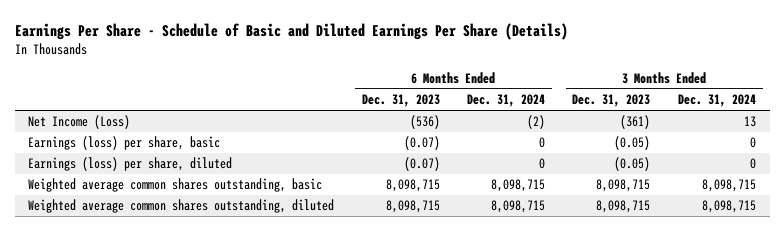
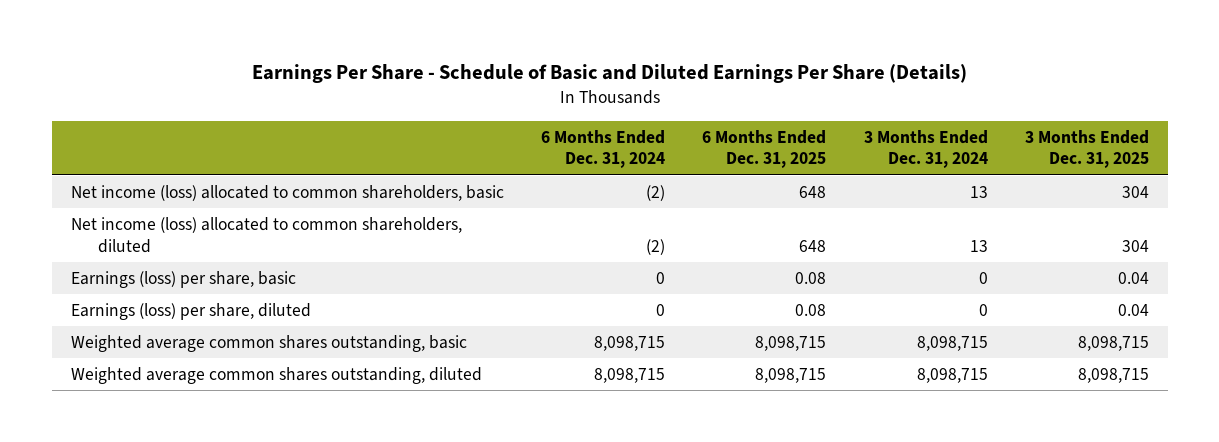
- | 6 Months Ended Dec. 31, 2023 | 6 Months Ended Dec. 31, 2024 | 3 Months Ended Dec. 31, 2023 | 3 Months Ended Dec. 31, 2024
+ | 6 Months Ended Dec. 31, 2024 | 6 Months Ended Dec. 31, 2025 | 3 Months Ended Dec. 31, 2024 | 3 Months Ended Dec. 31, 2025
- Net Income (Loss) | (536) | (2) | (361) | 13
+ Net income (loss) allocated to common shareholders, basic | (2) | 648 | 13 | 304
+ Net income (loss) allocated to common shareholders, diluted | (2) | 648 | 13 | 304

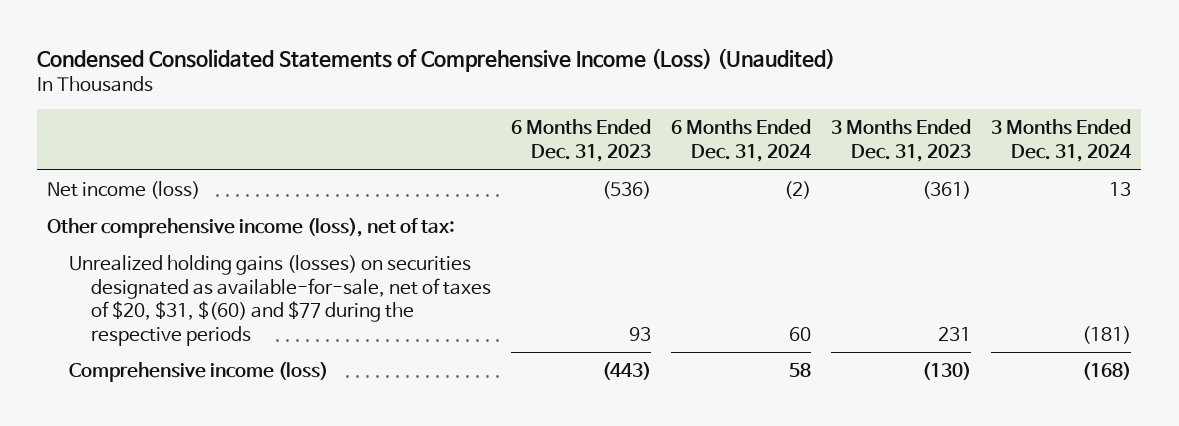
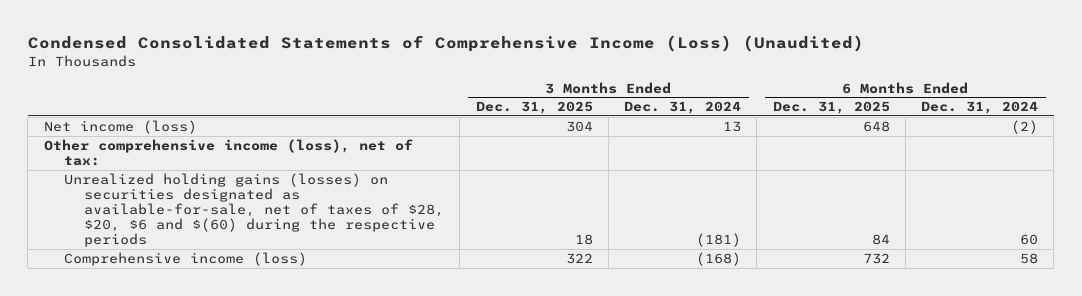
- | 6 Months Ended Dec. 31, 2023 | 6 Months Ended Dec. 31, 2024 | 3 Months Ended Dec. 31, 2023 | 3 Months Ended Dec. 31, 2024
+ | 3 Months Ended Dec. 31, 2025 | 3 Months Ended Dec. 31, 2024 | 6 Months Ended Dec. 31, 2025 | 6 Months Ended Dec. 31, 2024
- Unrealized holding gains (losses) on securities designated as available-for-sale, net of taxes of $20, $31, $(60) and $77 during the respective periods | 93 | 60 | 231 | (181)
+ Unrealized holding gains (losses) on securities designated as available-for-sale, net of taxes of $28, $20, $6 and $(60) during the respective periods | 18 | (181) | 84 | 60

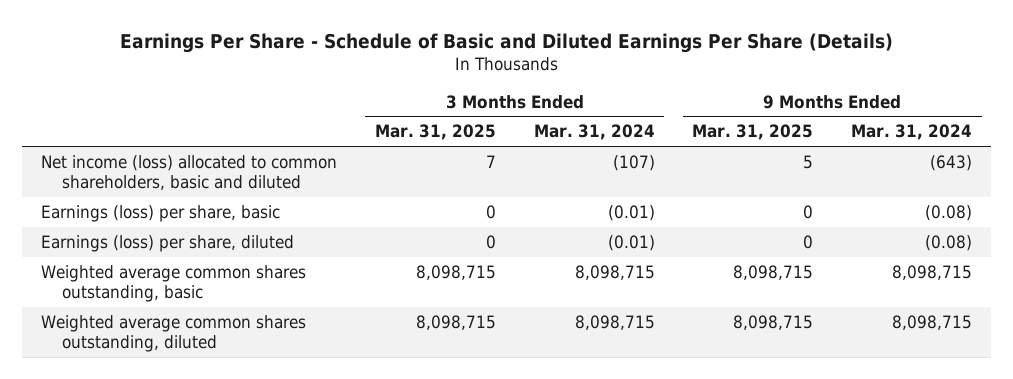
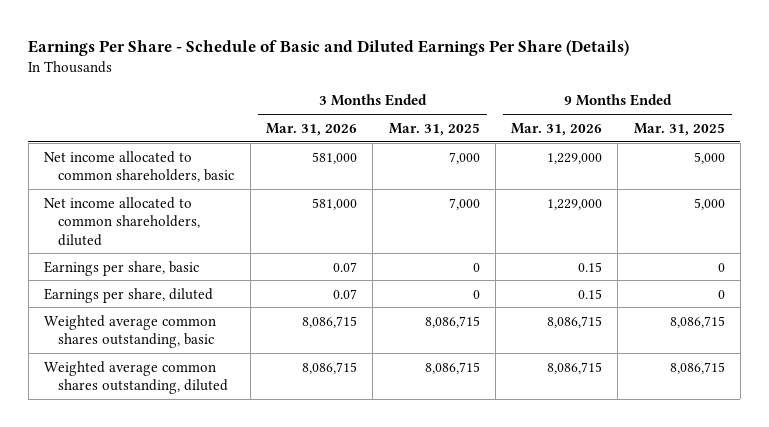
- | 3 Months Ended Mar. 31, 2025 | 3 Months Ended Mar. 31, 2024 | 9 Months Ended Mar. 31, 2025 | 9 Months Ended Mar. 31, 2024
+ | 3 Months Ended Mar. 31, 2026 | 3 Months Ended Mar. 31, 2025 | 9 Months Ended Mar. 31, 2026 | 9 Months Ended Mar. 31, 2025
- Net income (loss) allocated to common shareholders, basic and diluted | 7 | (107) | 5 | (643)
- Earnings (loss) per share, basic | 0 | (0.01) | 0 | (0.08)
- Earnings (loss) per share, diluted | 0 | (0.01) | 0 | (0.08)
- Weighted average common shares outstanding, basic | 8,098,715 | 8,098,715 | 8,098,715 | 8,098,715
- Weighted average common shares outstanding, diluted | 8,098,715 | 8,098,715 | 8,098,715 | 8,098,715
+ Net income allocated to common shareholders, basic | 581,000 | 7,000 | 1,229,000 | 5,000
+ Net income allocated to common shareholders, diluted | 581,000 | 7,000 | 1,229,000 | 5,000
+ Earnings per share, basic | 0.07 | 0 | 0.15 | 0
+ Earnings per share, diluted | 0.07 | 0 | 0.15 | 0
+ Weighted average common shares outstanding, basic | 8,086,715 | 8,086,715 | 8,086,715 | 8,086,715
+ Weighted average common shares outstanding, diluted | 8,086,715 | 8,086,715 | 8,086,715 | 8,086,715

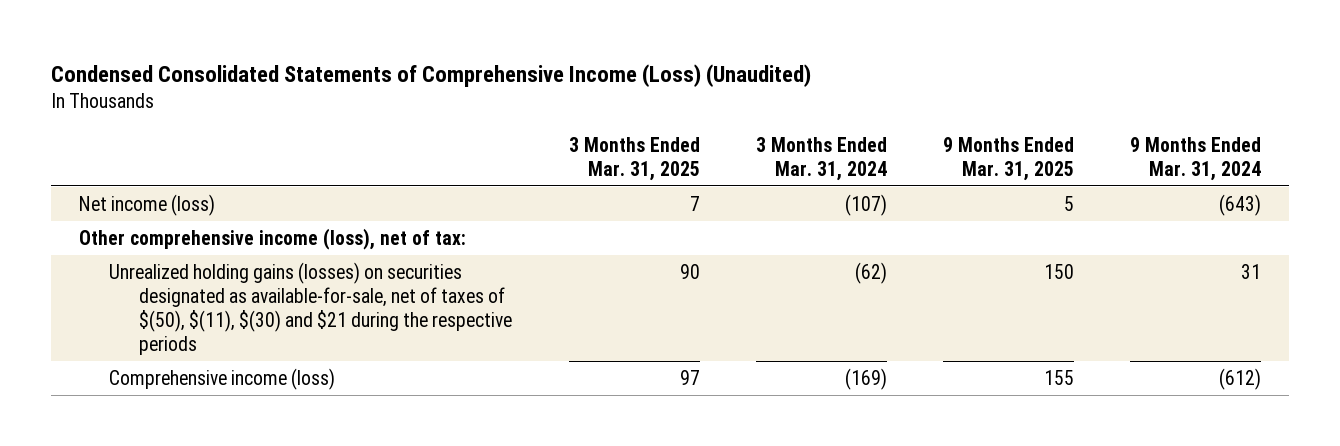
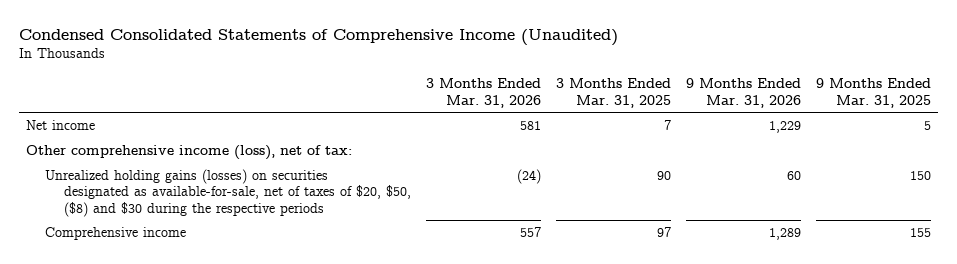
- Condensed Consolidated Statements of Comprehensive Income (Loss) (Unaudited)
+ Condensed Consolidated Statements of Comprehensive Income (Unaudited)
- | 3 Months Ended Mar. 31, 2025 | 3 Months Ended Mar. 31, 2024 | 9 Months Ended Mar. 31, 2025 | 9 Months Ended Mar. 31, 2024
+ | 3 Months Ended Mar. 31, 2026 | 3 Months Ended Mar. 31, 2025 | 9 Months Ended Mar. 31, 2026 | 9 Months Ended Mar. 31, 2025
- Net income (loss) | 7 | (107) | 5 | (643)
+ Net income | 581 | 7 | 1,229 | 5
- Unrealized holding gains (losses) on securities designated as available-for-sale, net of taxes of $(50), $(11), $(30) and $21 during the respective periods | 90 | (62) | 150 | 31
- Comprehensive income (loss) | 97 | (169) | 155 | (612)
+ Unrealized holding gains (losses) on securities designated as available-for-sale, net of taxes of $20, $50, ($8) and $30 during the respective periods | (24) | 90 | 60 | 150
+ Comprehensive income | 557 | 97 | 1,289 | 155

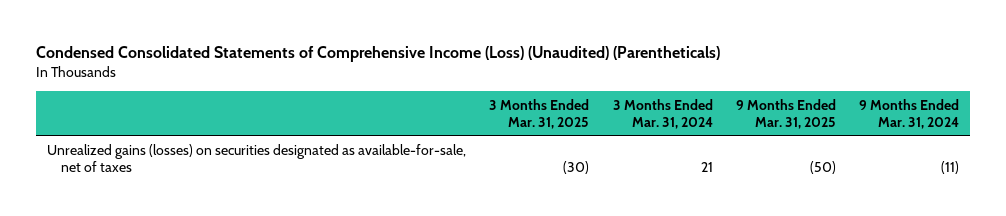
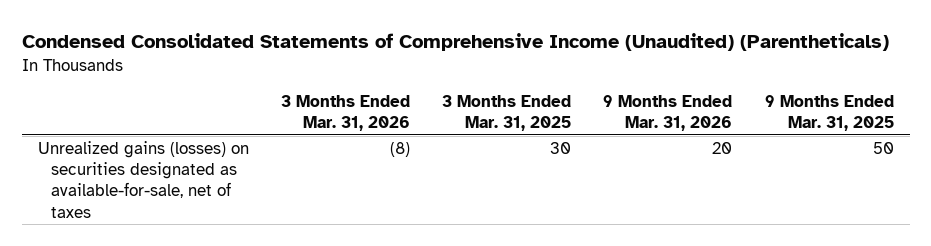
- Condensed Consolidated Statements of Comprehensive Income (Loss) (Unaudited) (Parentheticals)
+ Condensed Consolidated Statements of Comprehensive Income (Unaudited) (Parentheticals)
- | 3 Months Ended Mar. 31, 2025 | 3 Months Ended Mar. 31, 2024 | 9 Months Ended Mar. 31, 2025 | 9 Months Ended Mar. 31, 2024
+ | 3 Months Ended Mar. 31, 2026 | 3 Months Ended Mar. 31, 2025 | 9 Months Ended Mar. 31, 2026 | 9 Months Ended Mar. 31, 2025
- Unrealized gains (losses) on securities designated as available-for-sale, net of taxes | (30) | 21 | (50) | (11)
+ Unrealized gains (losses) on securities designated as available-for-sale, net of taxes | (8) | 30 | 20 | 50

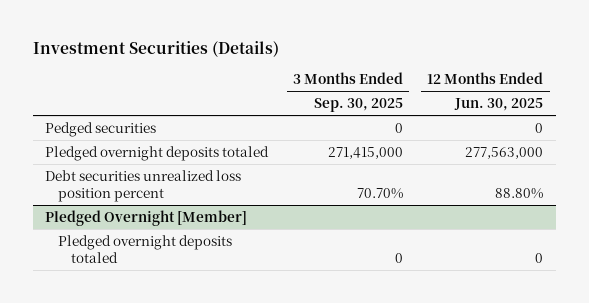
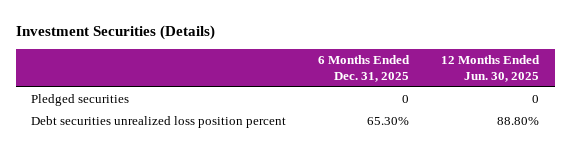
- | 3 Months Ended Sep. 30, 2025 | 12 Months Ended Jun. 30, 2025
+ | 6 Months Ended Dec. 31, 2025 | 12 Months Ended Jun. 30, 2025
- Pedged securities | 0 | 0
- Pledged overnight deposits totaled | 271,415,000 | 277,563,000
+ Pledged securities | 0 | 0
- Pledged Overnight [Member]
- Pledged overnight deposits totaled | 0 | 0

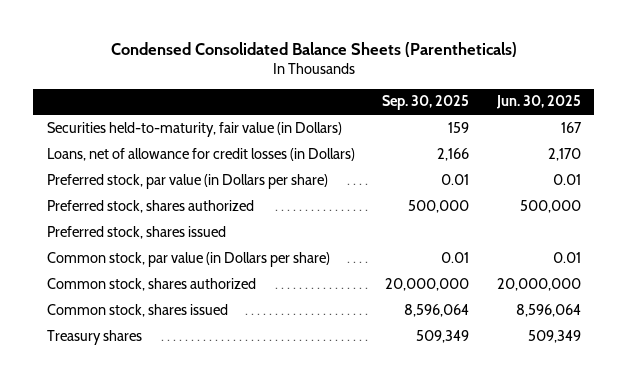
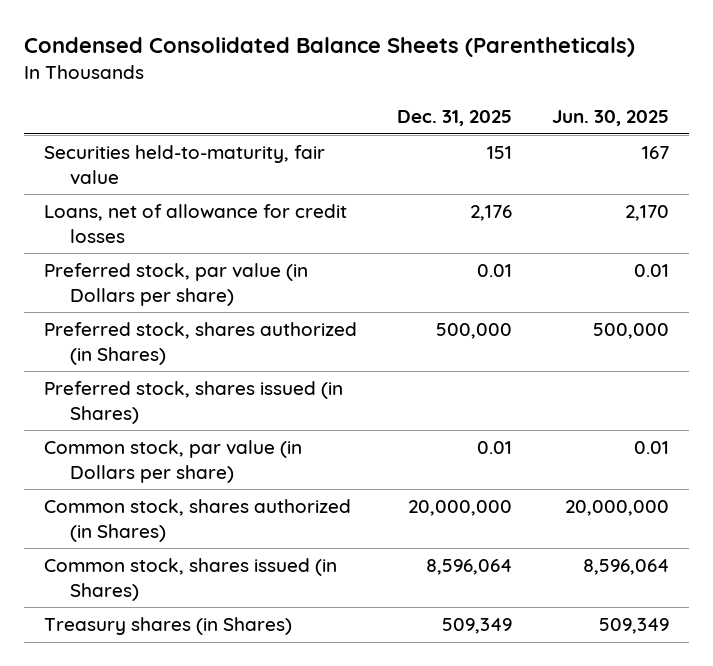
- | Sep. 30, 2025 | Jun. 30, 2025
+ | Dec. 31, 2025 | Jun. 30, 2025
- Securities held-to-maturity, fair value (in Dollars) | 159 | 167
- Loans, net of allowance for credit losses (in Dollars) | 2,166 | 2,170
+ Securities held-to-maturity, fair value | 151 | 167
+ Loans, net of allowance for credit losses | 2,176 | 2,170
- Preferred stock, shares authorized | 500,000 | 500,000
- Preferred stock, shares issued
+ Preferred stock, shares authorized (in Shares) | 500,000 | 500,000
+ Preferred stock, shares issued (in Shares)
- Common stock, shares authorized | 20,000,000 | 20,000,000
- Common stock, shares issued | 8,596,064 | 8,596,064
- Treasury shares | 509,349 | 509,349
+ Common stock, shares authorized (in Shares) | 20,000,000 | 20,000,000
+ Common stock, shares issued (in Shares) | 8,596,064 | 8,596,064
+ Treasury shares (in Shares) | 509,349 | 509,349

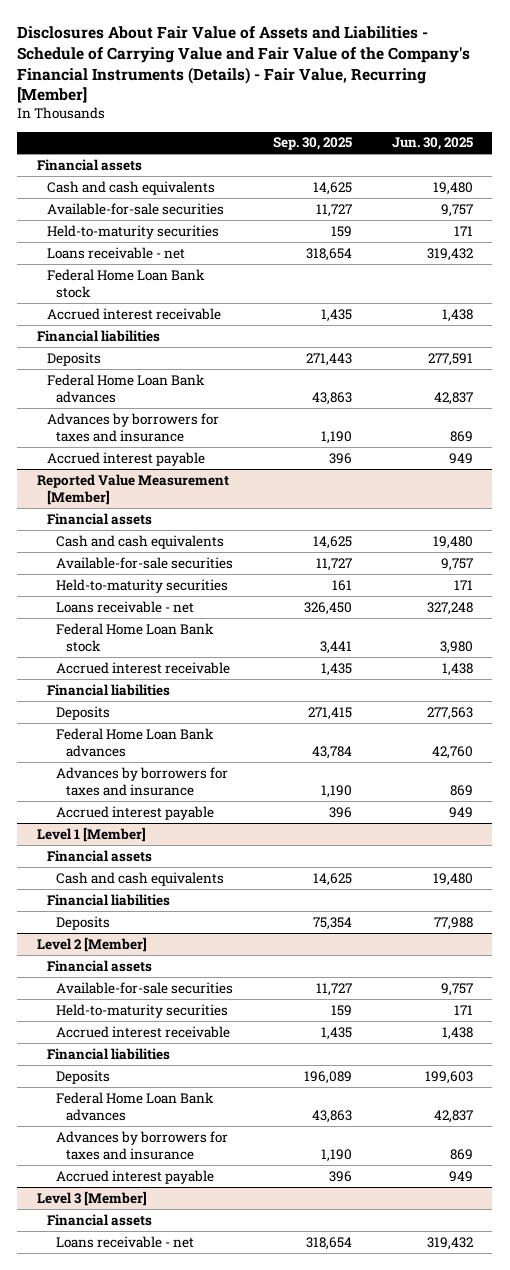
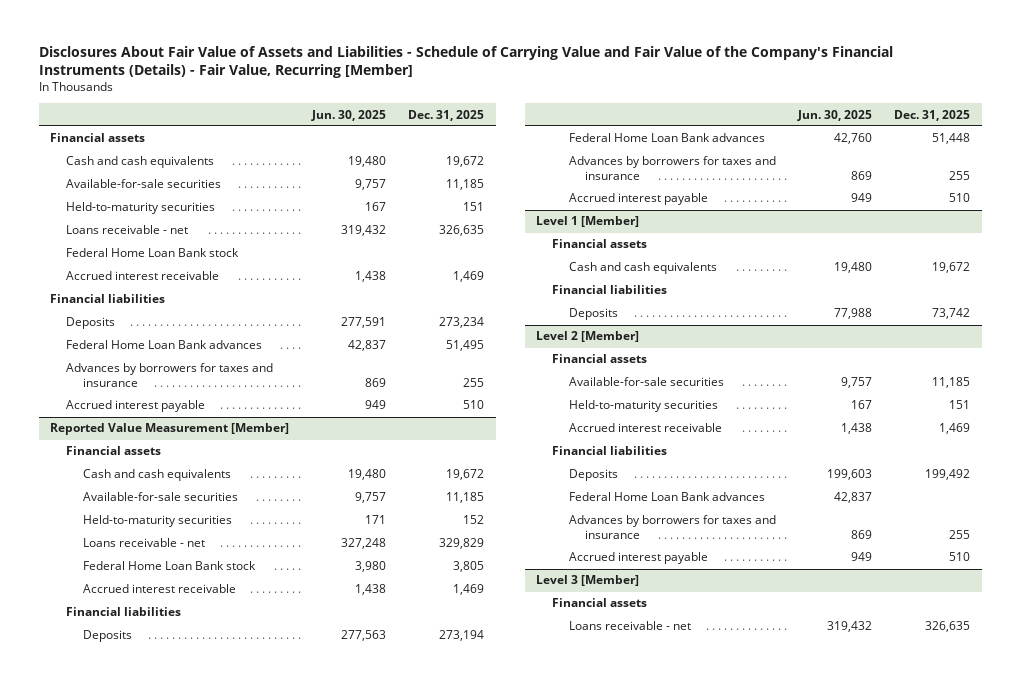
- | Sep. 30, 2025 | Jun. 30, 2025
+ | Jun. 30, 2025 | Dec. 31, 2025
- Held-to-maturity securities | 159 | 171
+ Held-to-maturity securities | 167 | 151
@ Level 2 [Member]
- Held-to-maturity securities | 159 | 171
+ Held-to-maturity securities | 167 | 151

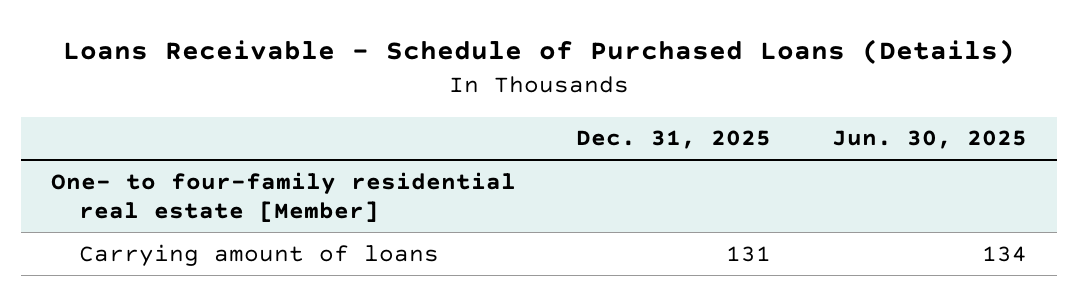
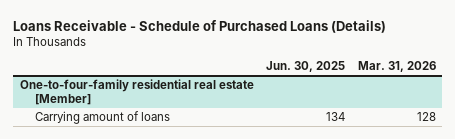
- | Dec. 31, 2025 | Jun. 30, 2025
+ | Jun. 30, 2025 | Mar. 31, 2026
- One- to four-family residential real estate [Member]
+ One-to-four-family residential real estate [Member]

